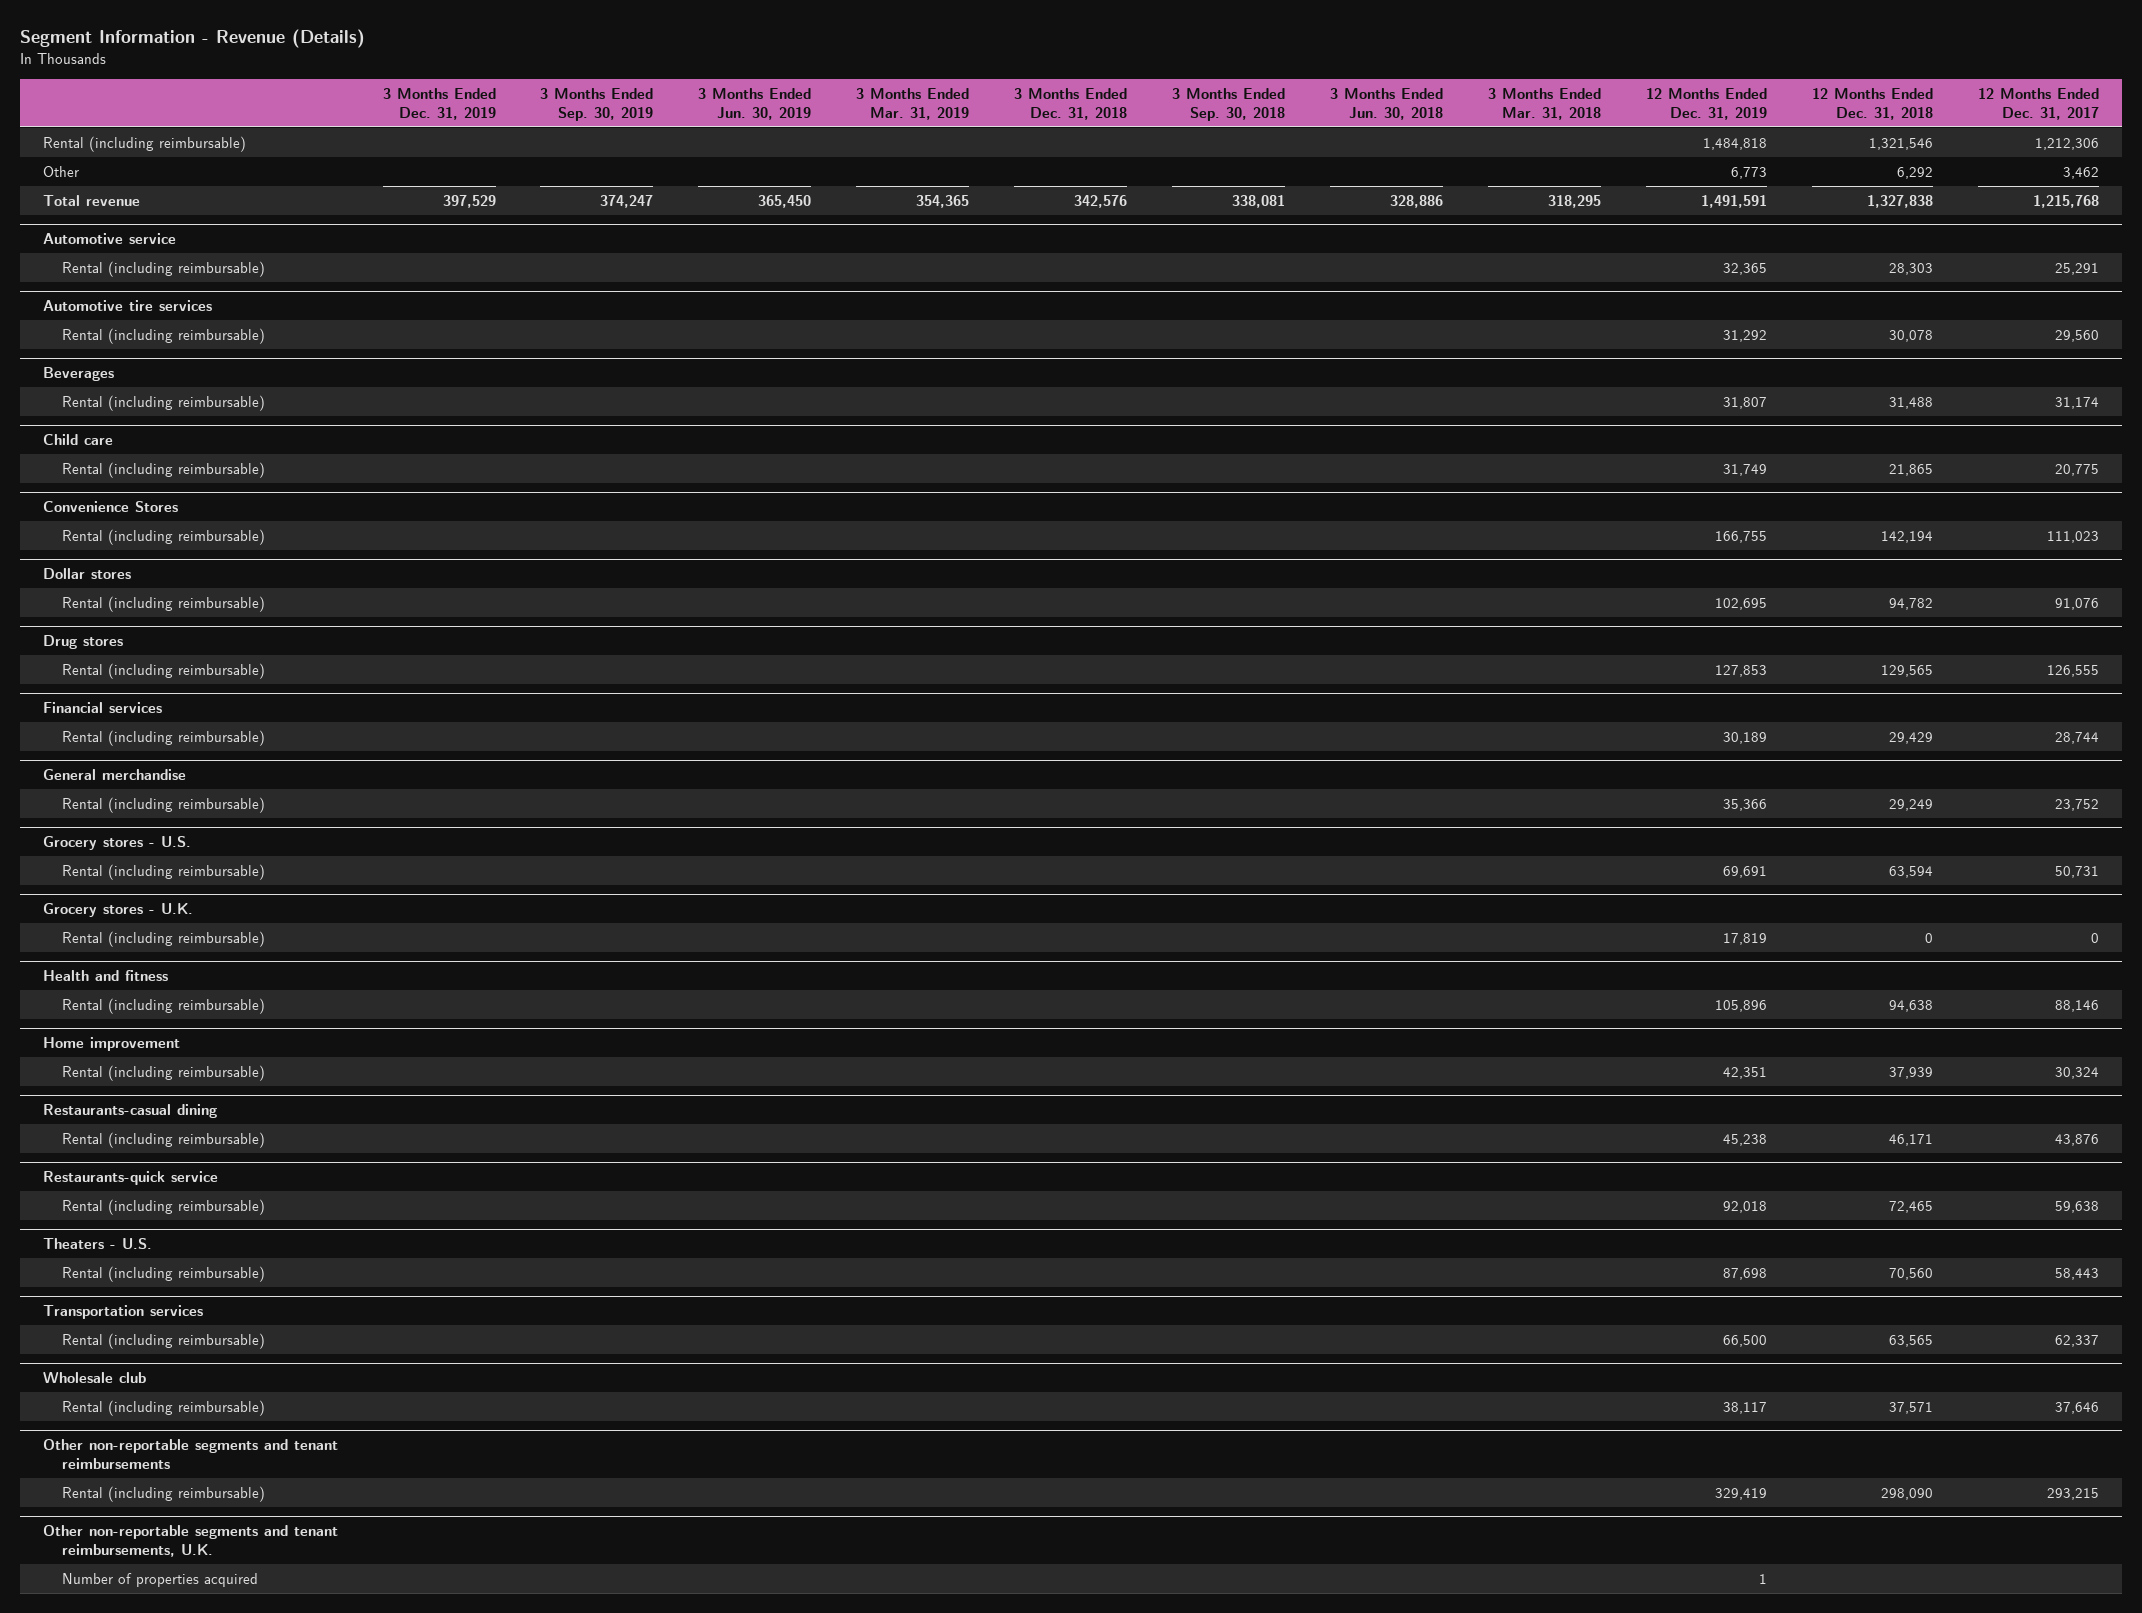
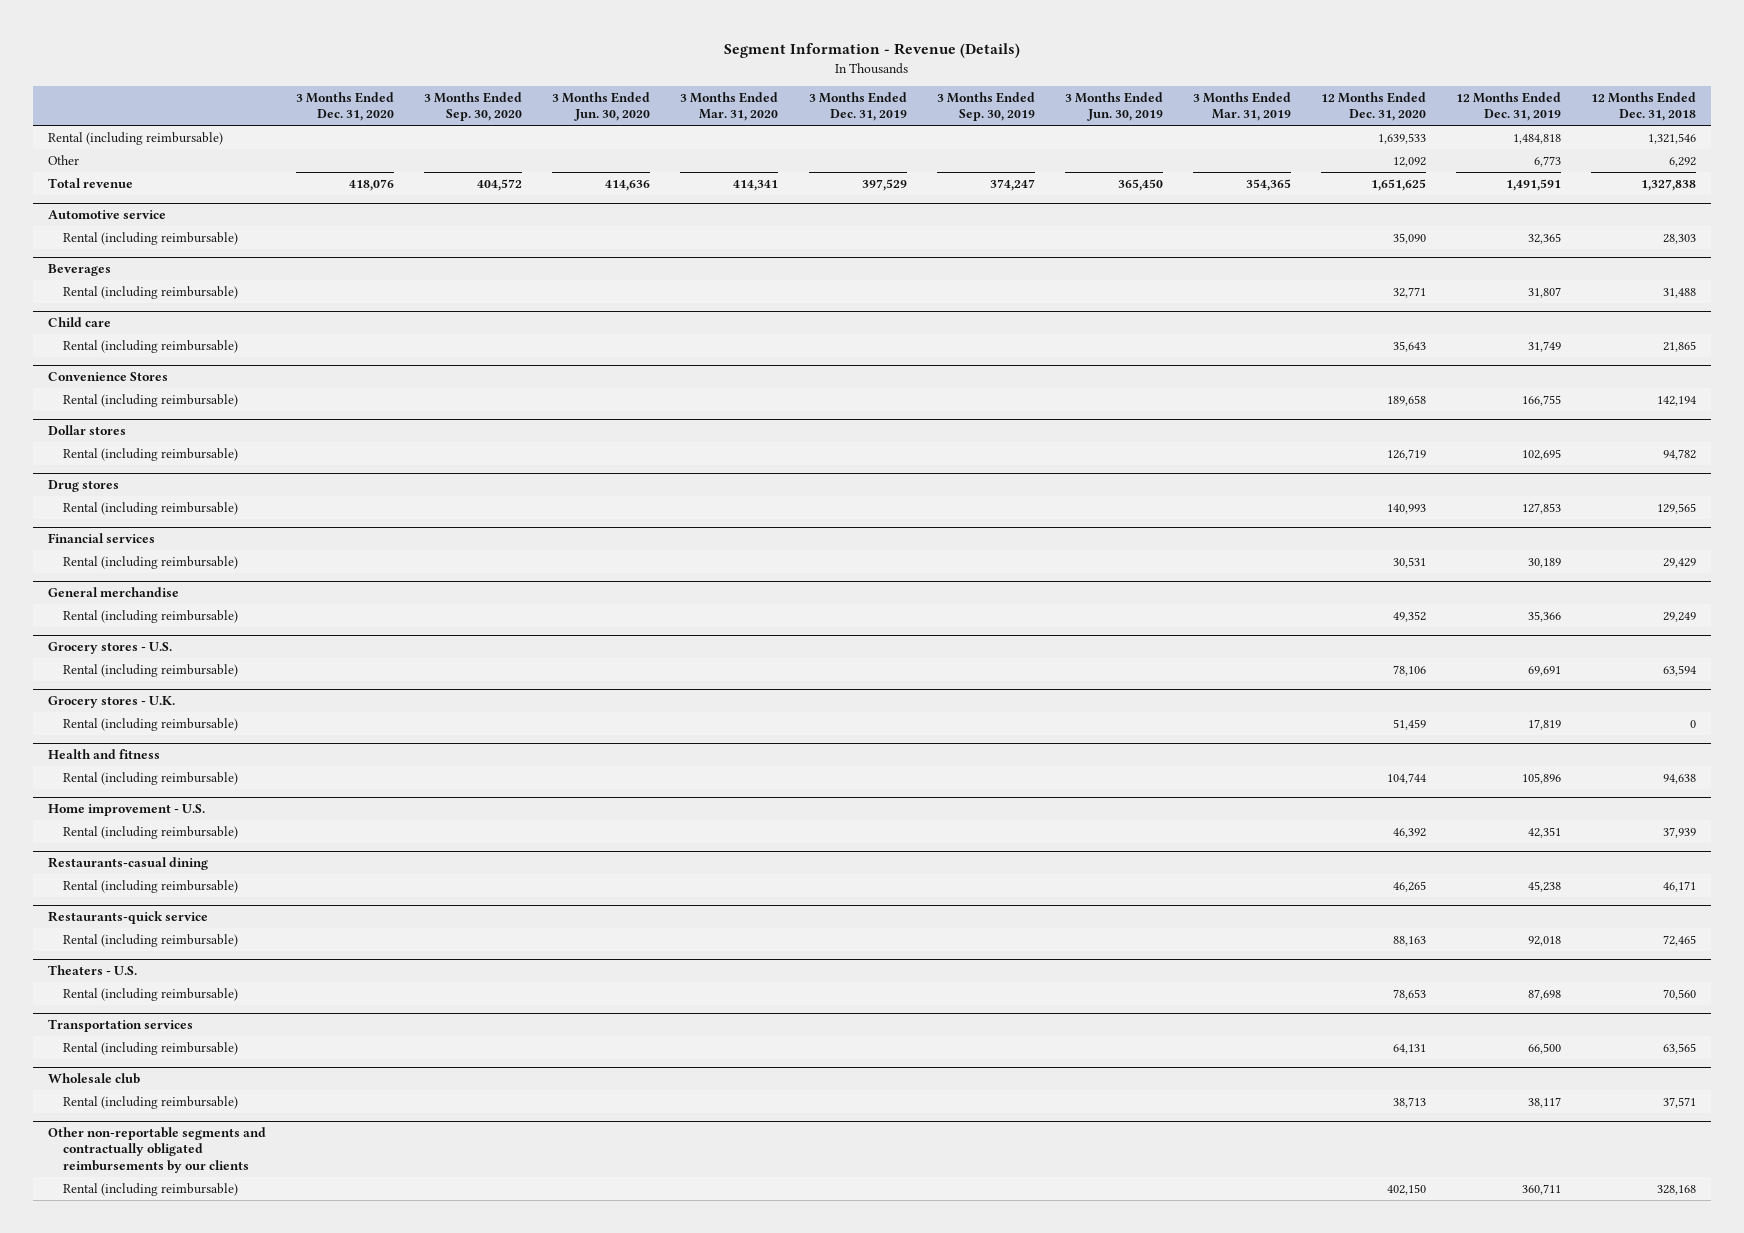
- | 3 Months Ended Dec. 31, 2019 | 3 Months Ended Sep. 30, 2019 | 3 Months Ended Jun. 30, 2019 | 3 Months Ended Mar. 31, 2019 | 3 Months Ended Dec. 31, 2018 | 3 Months Ended Sep. 30, 2018 | 3 Months Ended Jun. 30, 2018 | 3 Months Ended Mar. 31, 2018 | 12 Months Ended Dec. 31, 2019 | 12 Months Ended Dec. 31, 2018 | 12 Months Ended Dec. 31, 2017
+ | 3 Months Ended Dec. 31, 2020 | 3 Months Ended Sep. 30, 2020 | 3 Months Ended Jun. 30, 2020 | 3 Months Ended Mar. 31, 2020 | 3 Months Ended Dec. 31, 2019 | 3 Months Ended Sep. 30, 2019 | 3 Months Ended Jun. 30, 2019 | 3 Months Ended Mar. 31, 2019 | 12 Months Ended Dec. 31, 2020 | 12 Months Ended Dec. 31, 2019 | 12 Months Ended Dec. 31, 2018
- Automotive tire services
- Rental (including reimbursable) | | | | | | | | | 31,292 | 30,078 | 29,560
- Home improvement
+ Home improvement - U.S.
- Other non-reportable segments and tenant reimbursements
- Rental (including reimbursable) | | | | | | | | | 329,419 | 298,090 | 293,215
- Other non-reportable segments and tenant reimbursements, U.K.
- Number of properties acquired | | | | | | | | | 1 | |
+ Other non-reportable segments and contractually obligated reimbursements by our clients
+ Rental (including reimbursable) | | | | | | | | | 402,150 | 360,711 | 328,168

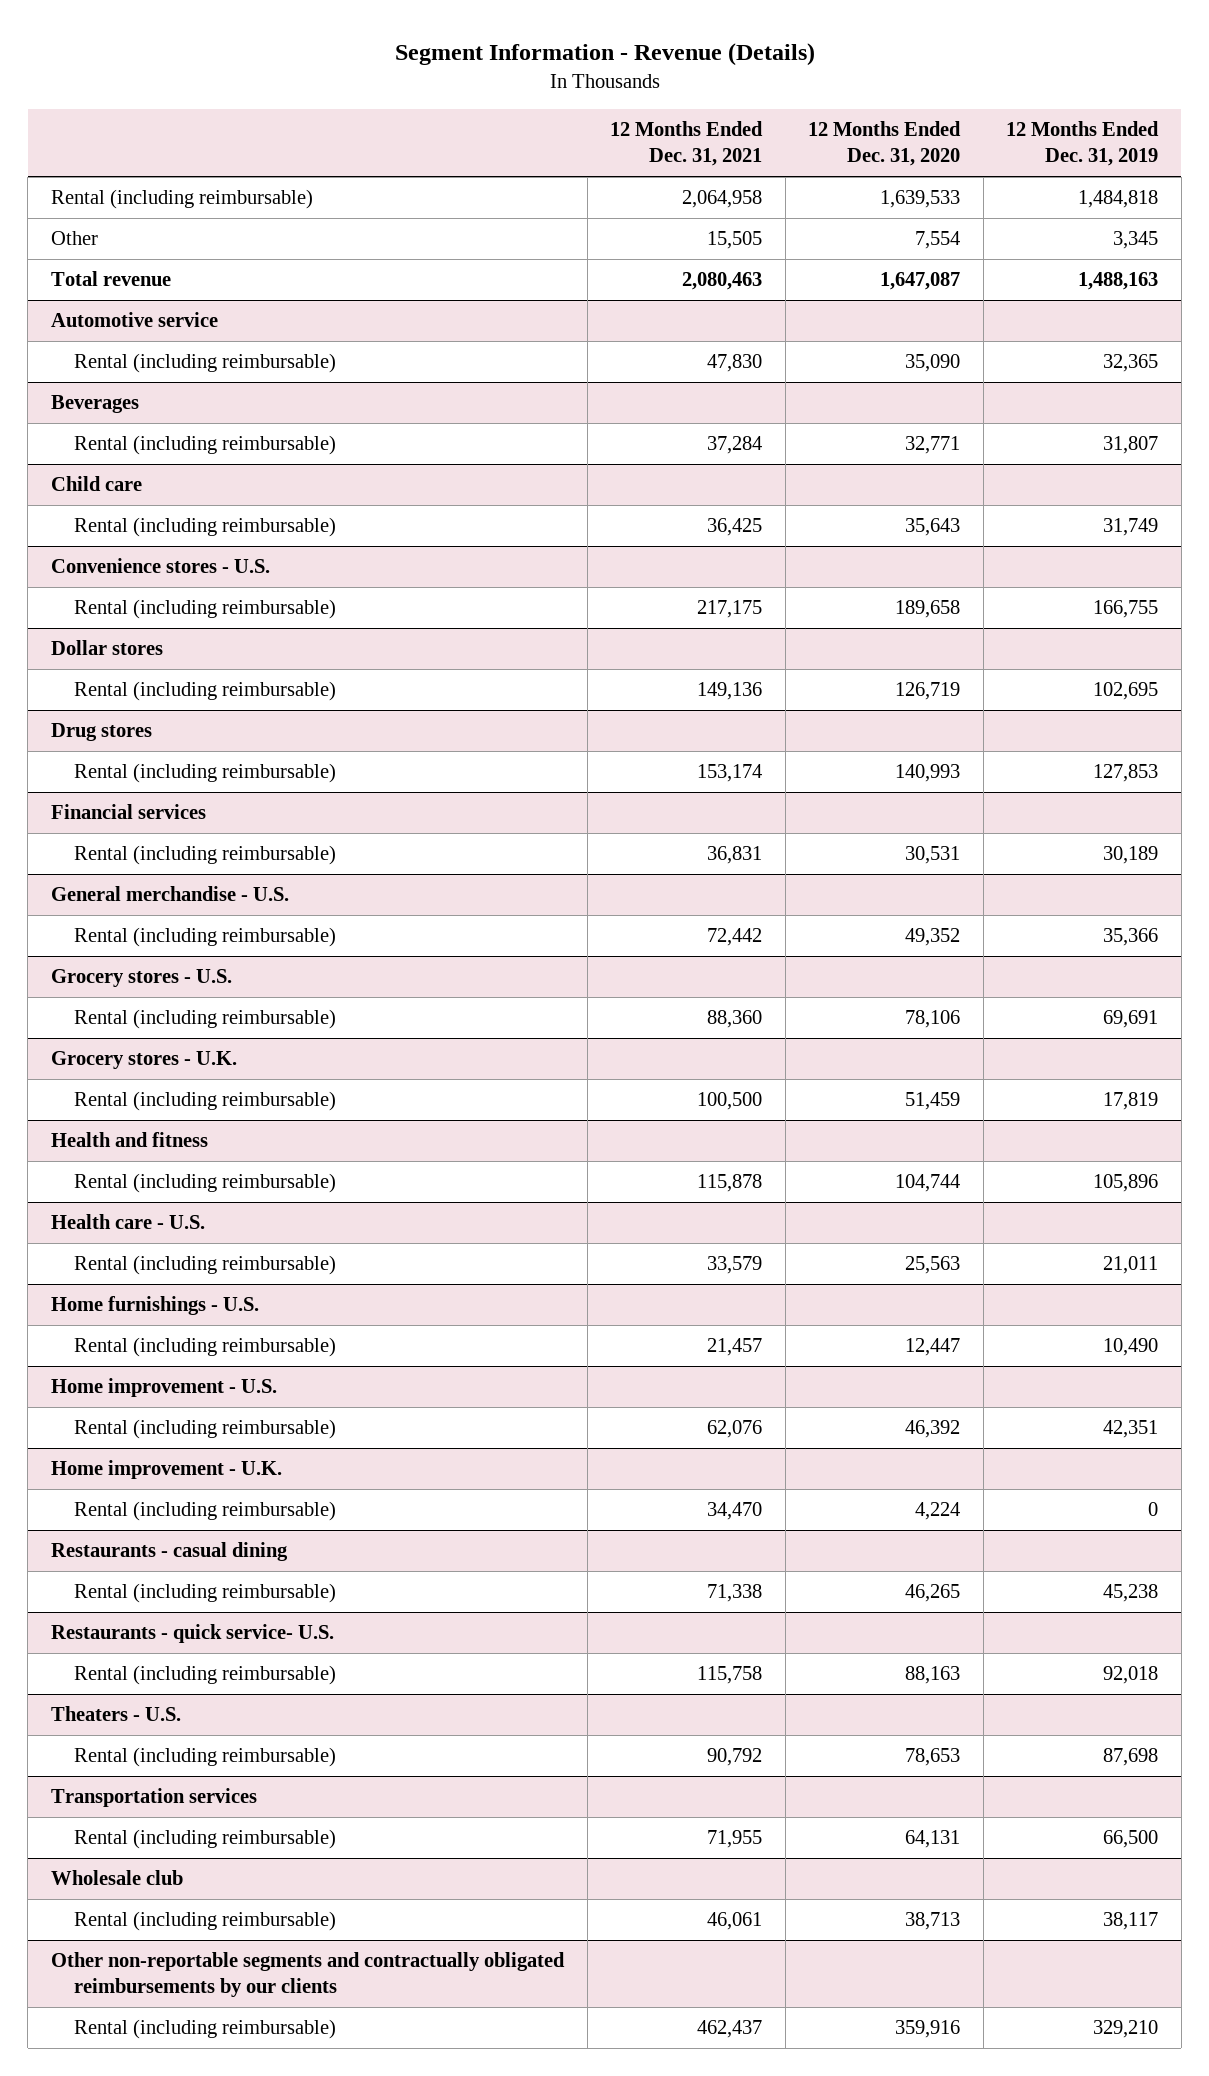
- | 3 Months Ended Dec. 31, 2020 | 3 Months Ended Sep. 30, 2020 | 3 Months Ended Jun. 30, 2020 | 3 Months Ended Mar. 31, 2020 | 3 Months Ended Dec. 31, 2019 | 3 Months Ended Sep. 30, 2019 | 3 Months Ended Jun. 30, 2019 | 3 Months Ended Mar. 31, 2019 | 12 Months Ended Dec. 31, 2020 | 12 Months Ended Dec. 31, 2019 | 12 Months Ended Dec. 31, 2018
+ | 12 Months Ended Dec. 31, 2021 | 12 Months Ended Dec. 31, 2020 | 12 Months Ended Dec. 31, 2019
- Other | | | | | | | | | 12,092 | 6,773 | 6,292
- Total revenue | 418,076 | 404,572 | 414,636 | 414,341 | 397,529 | 374,247 | 365,450 | 354,365 | 1,651,625 | 1,491,591 | 1,327,838
+ Other | 15,505 | 7,554 | 3,345
+ Total revenue | 2,080,463 | 1,647,087 | 1,488,163
- Convenience Stores
+ Convenience stores - U.S.
- General merchandise
+ General merchandise - U.S.
+ Health care - U.S.
+ Rental (including reimbursable) | 33,579 | 25,563 | 21,011
+ Home furnishings - U.S.
+ Rental (including reimbursable) | 21,457 | 12,447 | 10,490
- Restaurants-casual dining
+ Home improvement - U.K.
+ Rental (including reimbursable) | 34,470 | 4,224 | 0
+ Restaurants - casual dining
- Restaurants-quick service
+ Restaurants - quick service- U.S.
@ Other non-reportable segments and contractually obligated reimbursements by our clients
- Rental (including reimbursable) | | | | | | | | | 402,150 | 360,711 | 328,168
+ Rental (including reimbursable) | 462,437 | 359,916 | 329,210

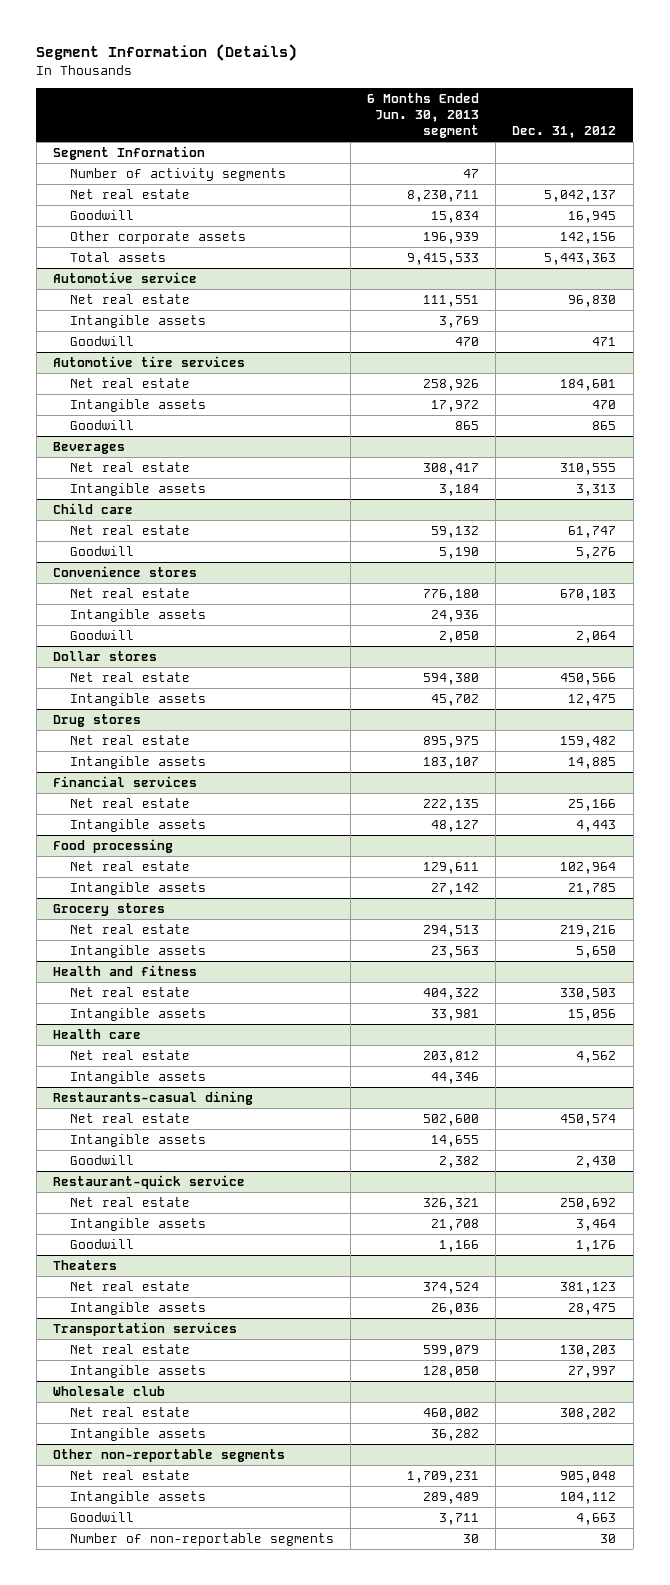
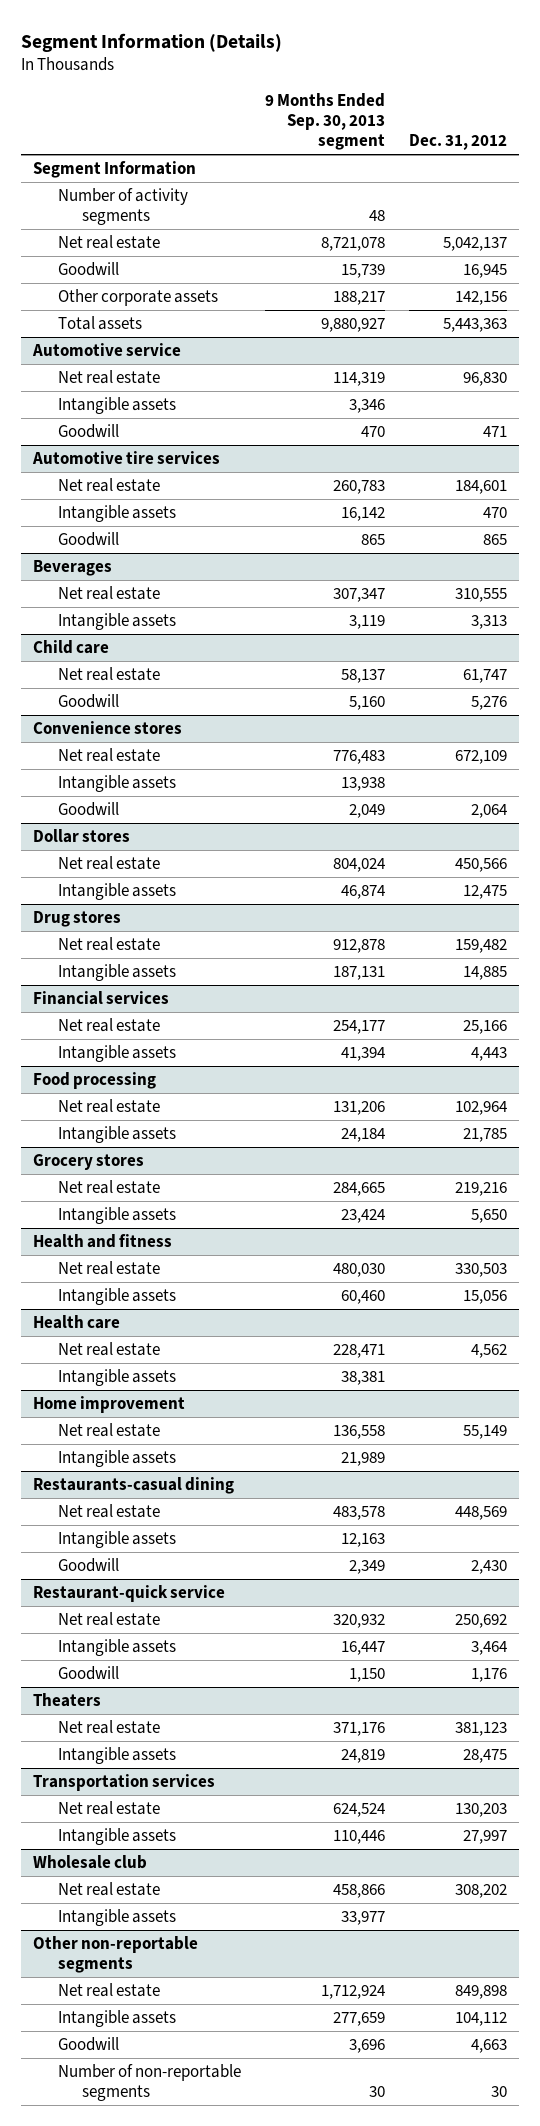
- | 6 Months Ended Jun. 30, 2013 segment | Dec. 31, 2012
+ | 9 Months Ended Sep. 30, 2013 segment | Dec. 31, 2012
@ Convenience stores
- Net real estate | 776,180 | 670,103
+ Net real estate | 776,483 | 672,109
+ Home improvement
+ Net real estate | 136,558 | 55,149
+ Intangible assets | 21,989 |
@ Restaurants-casual dining
- Net real estate | 502,600 | 450,574
+ Net real estate | 483,578 | 448,569
@ Other non-reportable segments
- Net real estate | 1,709,231 | 905,048
+ Net real estate | 1,712,924 | 849,898

